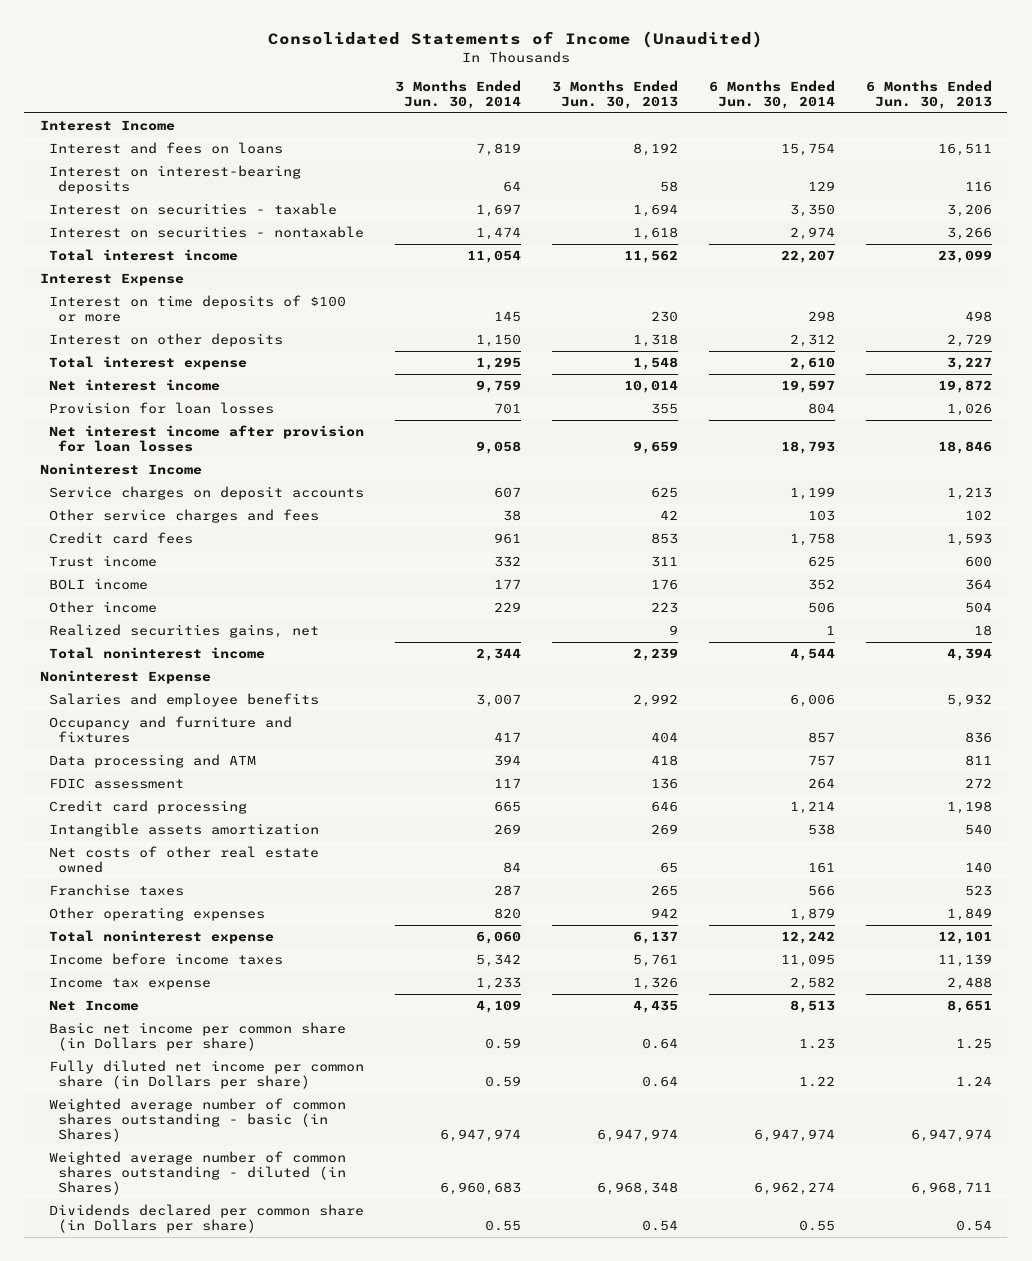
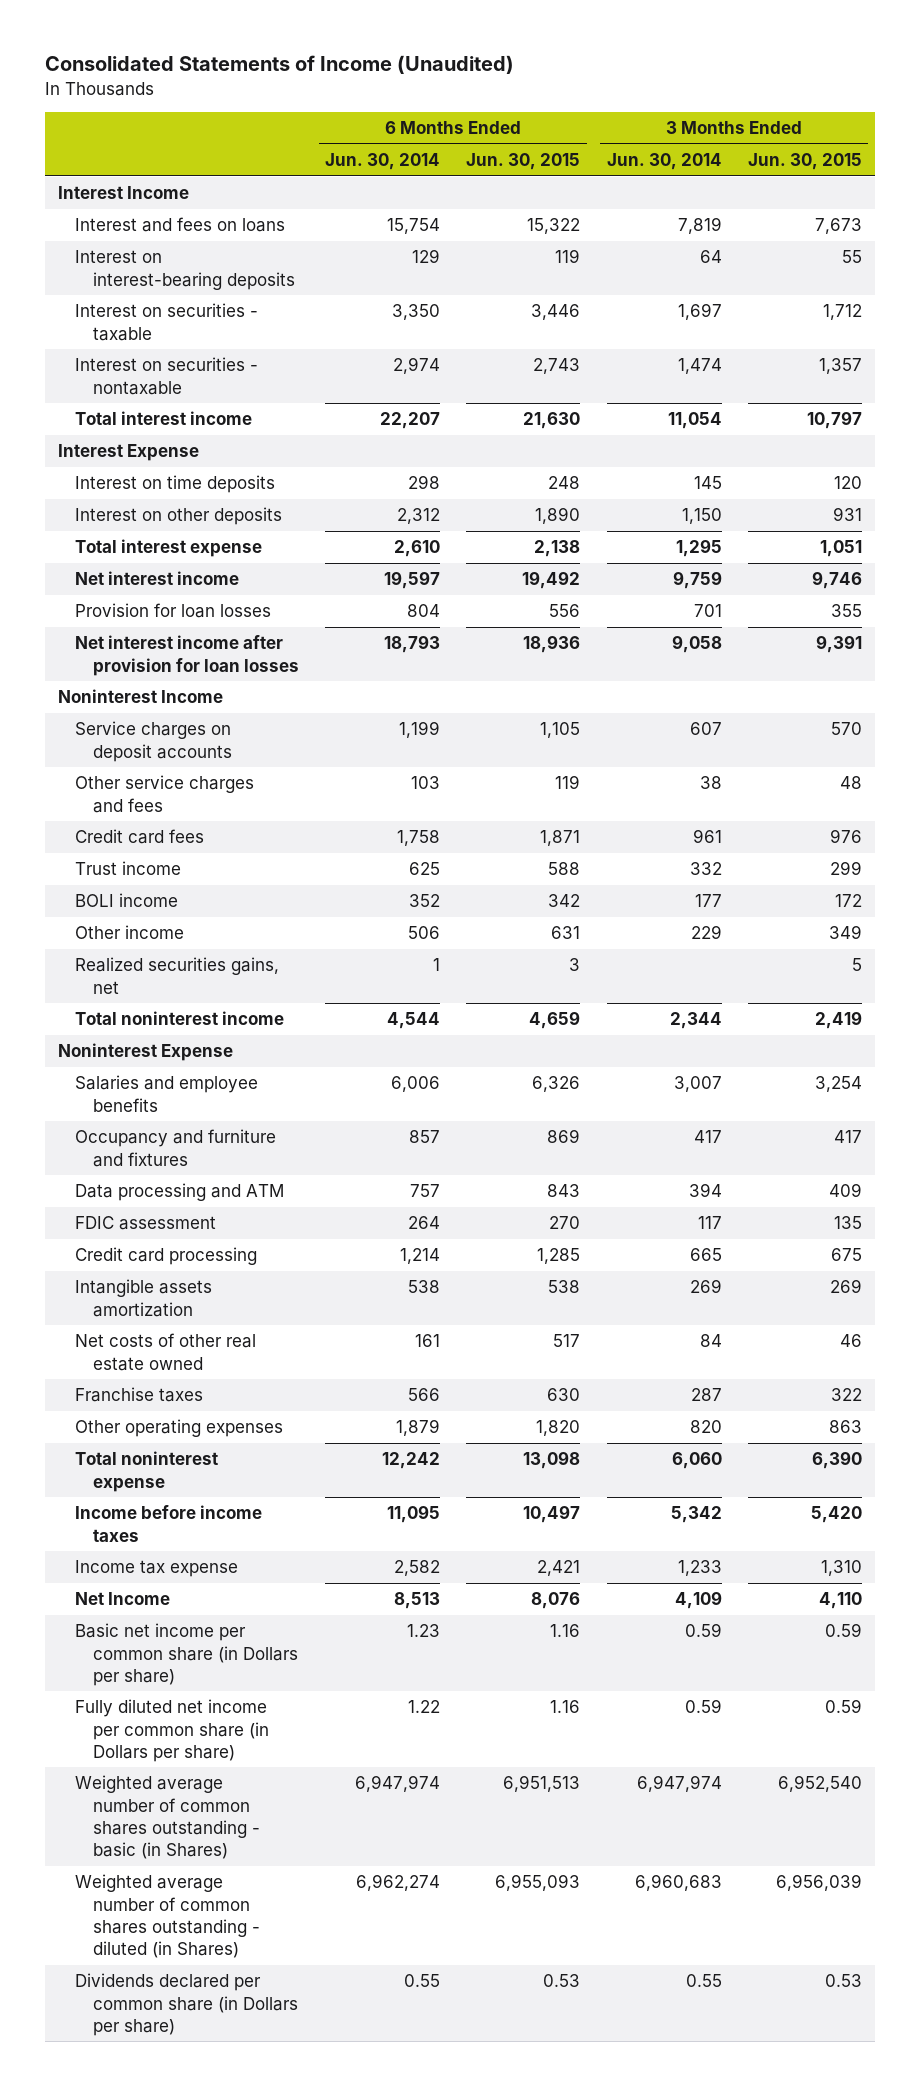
- | 3 Months Ended Jun. 30, 2014 | 3 Months Ended Jun. 30, 2013 | 6 Months Ended Jun. 30, 2014 | 6 Months Ended Jun. 30, 2013
+ | 6 Months Ended Jun. 30, 2014 | 6 Months Ended Jun. 30, 2015 | 3 Months Ended Jun. 30, 2014 | 3 Months Ended Jun. 30, 2015
- Interest on time deposits of $100 or more | 145 | 230 | 298 | 498
+ Interest on time deposits | 298 | 248 | 145 | 120

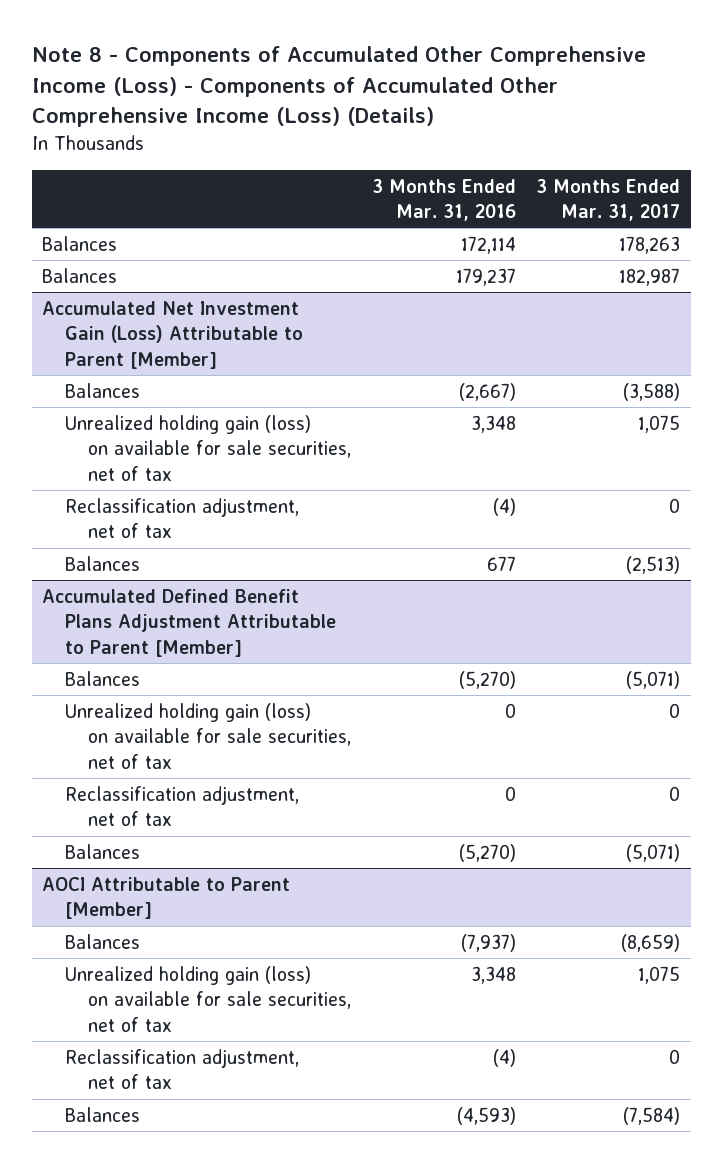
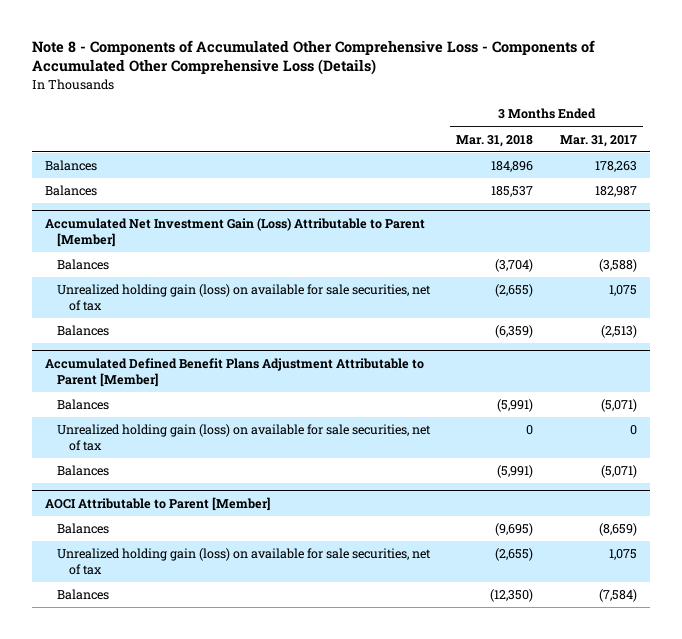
- Note 8 - Components of Accumulated Other Comprehensive Income (Loss) - Components of Accumulated Other Comprehensive Income (Loss) (Details)
+ Note 8 - Components of Accumulated Other Comprehensive Loss - Components of Accumulated Other Comprehensive Loss (Details)
- | 3 Months Ended Mar. 31, 2016 | 3 Months Ended Mar. 31, 2017
+ | 3 Months Ended Mar. 31, 2018 | 3 Months Ended Mar. 31, 2017
@ Accumulated Net Investment Gain (Loss) Attributable to Parent [Member]
- Reclassification adjustment, net of tax | (4) | 0
@ Accumulated Defined Benefit Plans Adjustment Attributable to Parent [Member]
- Reclassification adjustment, net of tax | 0 | 0
@ AOCI Attributable to Parent [Member]
- Reclassification adjustment, net of tax | (4) | 0

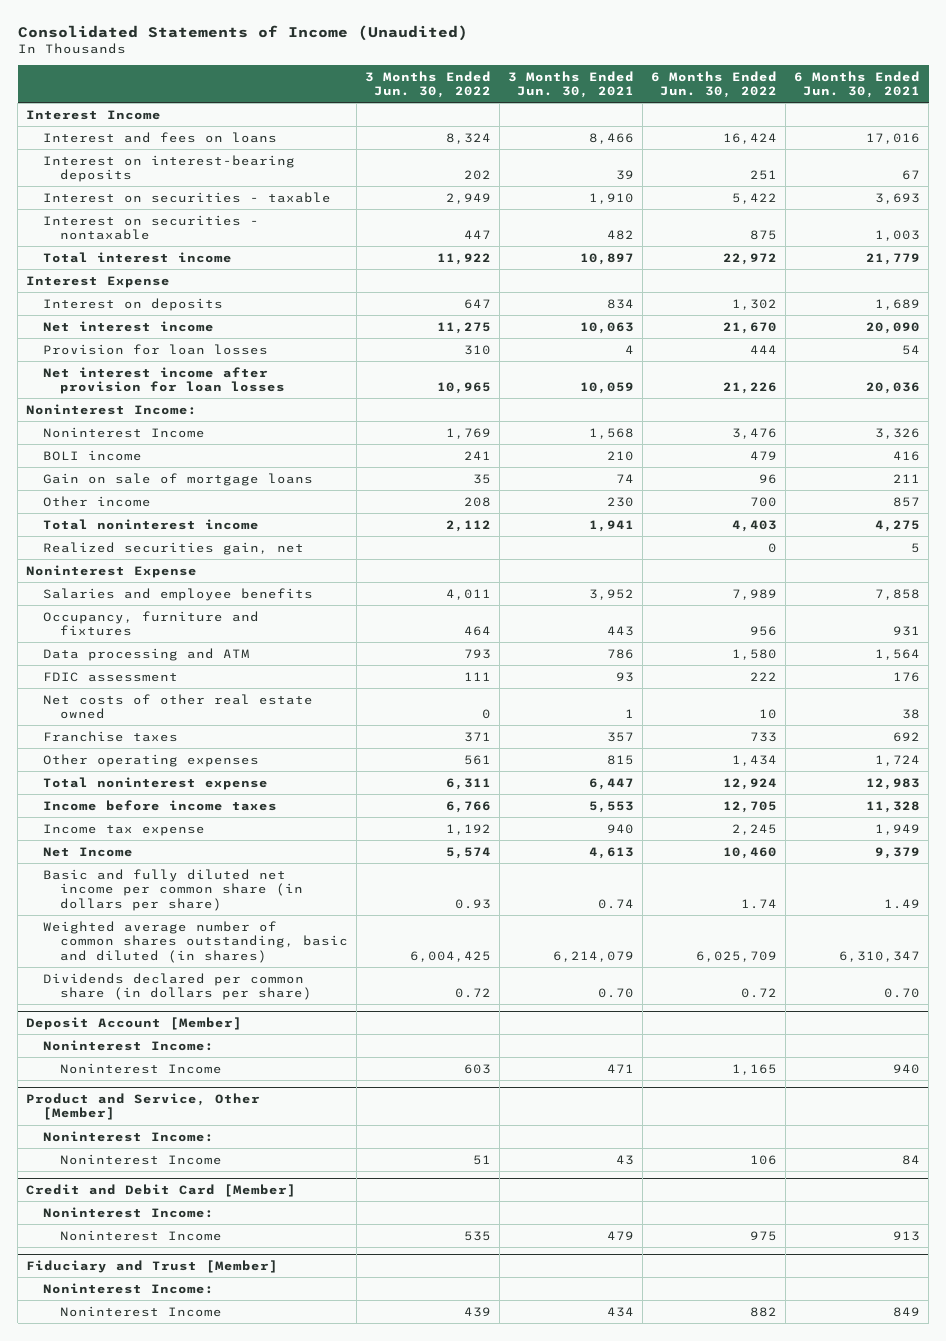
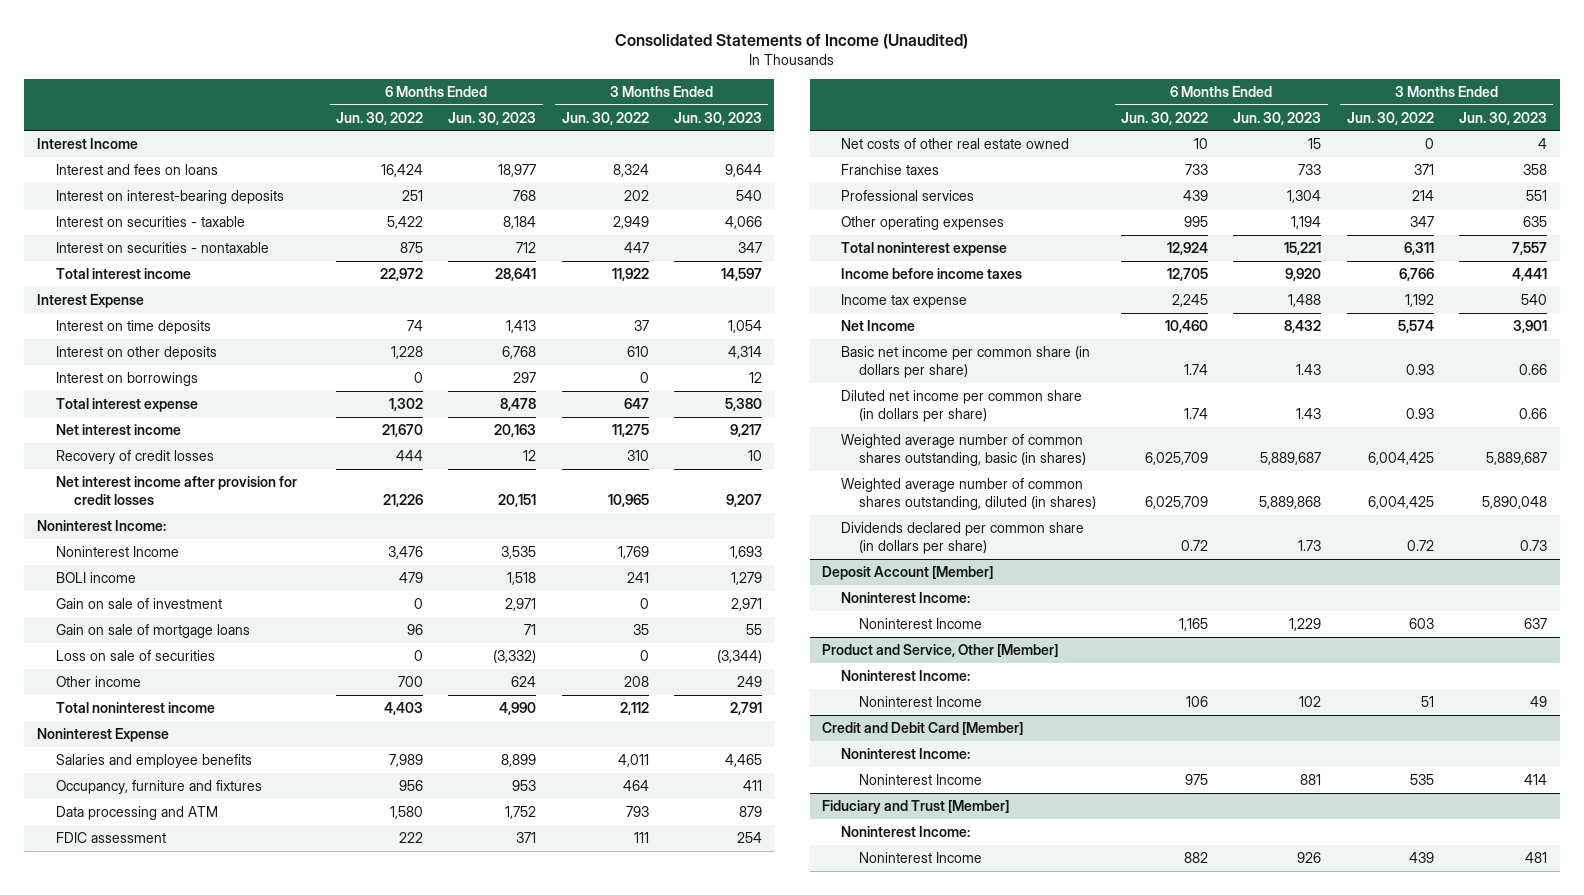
- | 3 Months Ended Jun. 30, 2022 | 3 Months Ended Jun. 30, 2021 | 6 Months Ended Jun. 30, 2022 | 6 Months Ended Jun. 30, 2021
+ | 6 Months Ended Jun. 30, 2022 | 6 Months Ended Jun. 30, 2023 | 3 Months Ended Jun. 30, 2022 | 3 Months Ended Jun. 30, 2023
- Interest on deposits | 647 | 834 | 1,302 | 1,689
+ Interest on time deposits | 74 | 1,413 | 37 | 1,054
+ Interest on other deposits | 1,228 | 6,768 | 610 | 4,314
+ Interest on borrowings | 0 | 297 | 0 | 12
+ Total interest expense | 1,302 | 8,478 | 647 | 5,380
- Provision for loan losses | 310 | 4 | 444 | 54
- Net interest income after provision for loan losses | 10,965 | 10,059 | 21,226 | 20,036
+ Recovery of credit losses | 444 | 12 | 310 | 10
+ Net interest income after provision for credit losses | 21,226 | 20,151 | 10,965 | 9,207
+ Gain on sale of investment | 0 | 2,971 | 0 | 2,971
+ Loss on sale of securities | 0 | (3,332) | 0 | (3,344)
- Realized securities gain, net | | | 0 | 5
- Other operating expenses | 561 | 815 | 1,434 | 1,724
+ Professional services | 439 | 1,304 | 214 | 551
+ Other operating expenses | 995 | 1,194 | 347 | 635
- Basic and fully diluted net income per common share (in dollars per share) | 0.93 | 0.74 | 1.74 | 1.49
- Weighted average number of common shares outstanding, basic and diluted (in shares) | 6,004,425 | 6,214,079 | 6,025,709 | 6,310,347
+ Basic net income per common share (in dollars per share) | 1.74 | 1.43 | 0.93 | 0.66
+ Diluted net income per common share (in dollars per share) | 1.74 | 1.43 | 0.93 | 0.66
+ Weighted average number of common shares outstanding, basic (in shares) | 6,025,709 | 5,889,687 | 6,004,425 | 5,889,687
+ Weighted average number of common shares outstanding, diluted (in shares) | 6,025,709 | 5,889,868 | 6,004,425 | 5,890,048

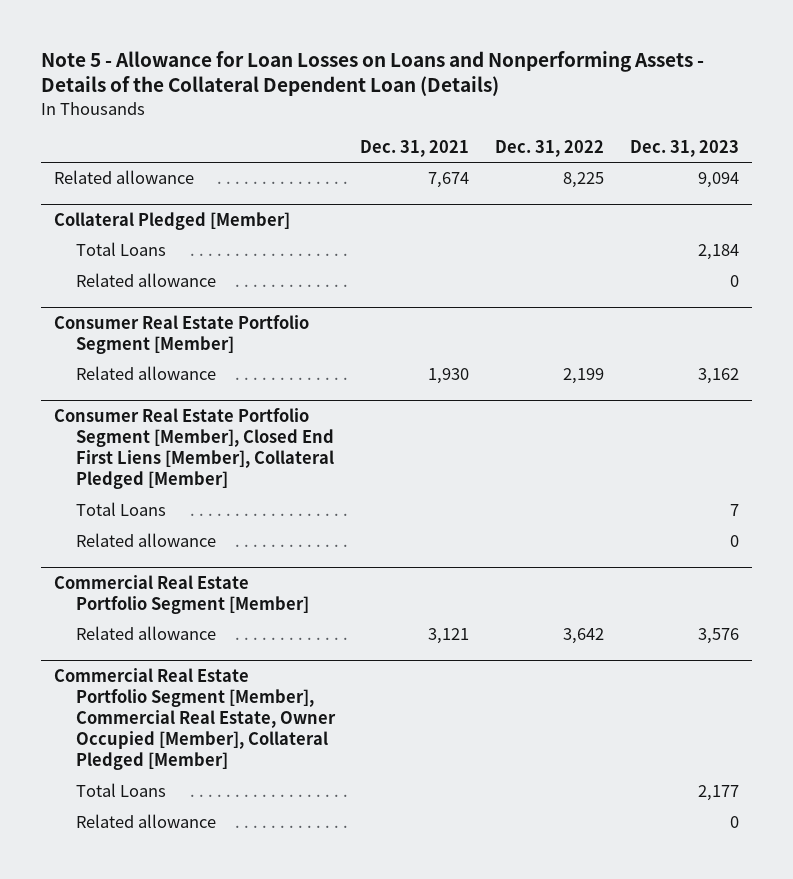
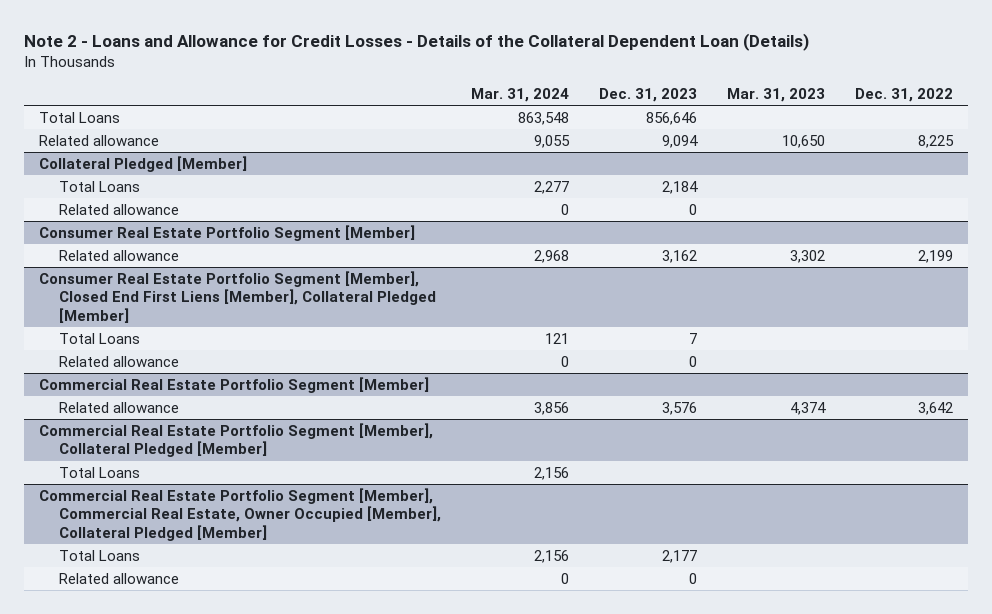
- Note 5 - Allowance for Loan Losses on Loans and Nonperforming Assets - Details of the Collateral Dependent Loan (Details)
+ Note 2 - Loans and Allowance for Credit Losses - Details of the Collateral Dependent Loan (Details)
- | Dec. 31, 2021 | Dec. 31, 2022 | Dec. 31, 2023
+ | Mar. 31, 2024 | Dec. 31, 2023 | Mar. 31, 2023 | Dec. 31, 2022
+ Total Loans | 863,548 | 856,646 | |
+ Commercial Real Estate Portfolio Segment [Member], Collateral Pledged [Member]
+ Total Loans | 2,156 | | |

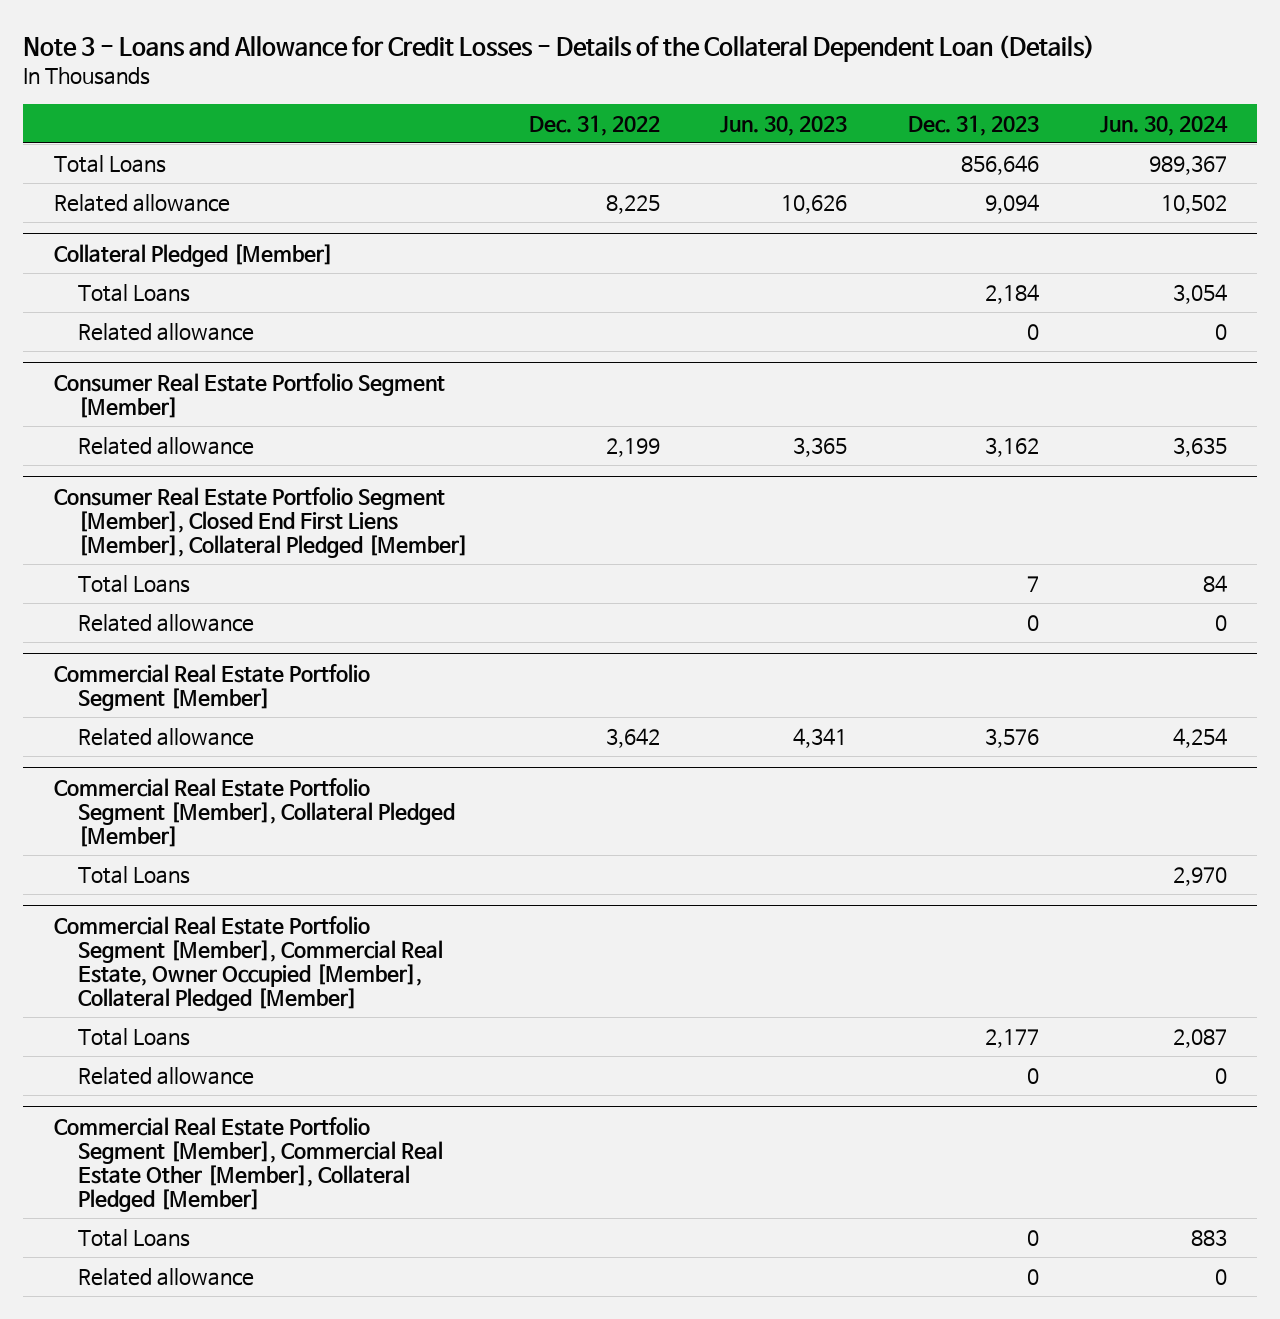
- Note 2 - Loans and Allowance for Credit Losses - Details of the Collateral Dependent Loan (Details)
+ Note 3 - Loans and Allowance for Credit Losses - Details of the Collateral Dependent Loan (Details)
- | Mar. 31, 2024 | Dec. 31, 2023 | Mar. 31, 2023 | Dec. 31, 2022
+ | Dec. 31, 2022 | Jun. 30, 2023 | Dec. 31, 2023 | Jun. 30, 2024
+ Commercial Real Estate Portfolio Segment [Member], Commercial Real Estate Other [Member], Collateral Pledged [Member]
+ Total Loans | | | 0 | 883
+ Related allowance | | | 0 | 0

